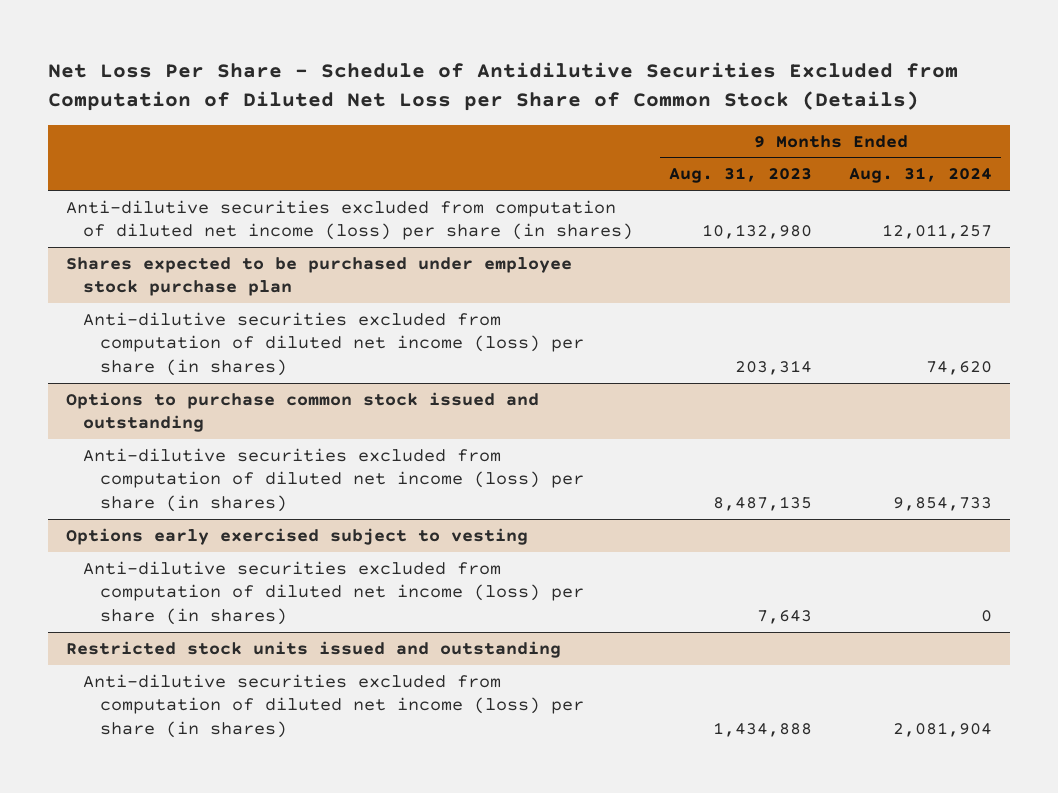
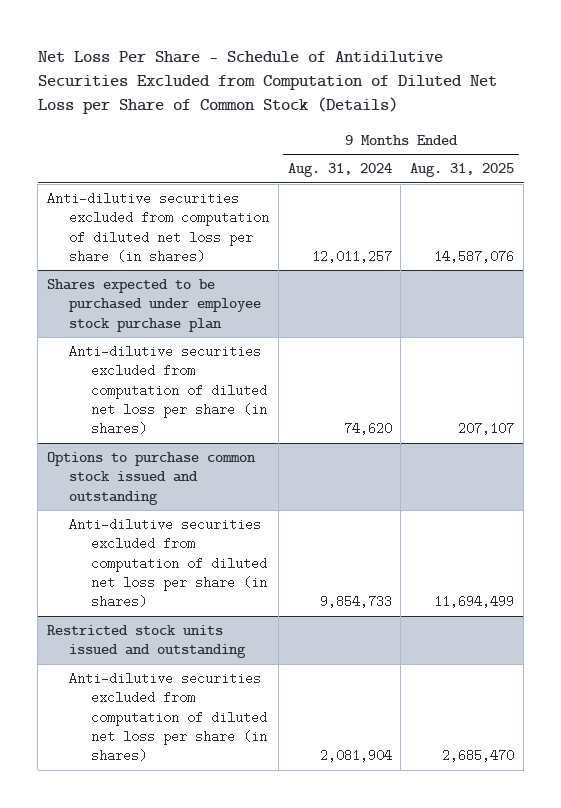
- | 9 Months Ended Aug. 31, 2023 | 9 Months Ended Aug. 31, 2024
+ | 9 Months Ended Aug. 31, 2024 | 9 Months Ended Aug. 31, 2025
- Anti-dilutive securities excluded from computation of diluted net income (loss) per share (in shares) | 10,132,980 | 12,011,257
+ Anti-dilutive securities excluded from computation of diluted net loss per share (in shares) | 12,011,257 | 14,587,076
@ Shares expected to be purchased under employee stock purchase plan
- Anti-dilutive securities excluded from computation of diluted net income (loss) per share (in shares) | 203,314 | 74,620
+ Anti-dilutive securities excluded from computation of diluted net loss per share (in shares) | 74,620 | 207,107
@ Options to purchase common stock issued and outstanding
- Anti-dilutive securities excluded from computation of diluted net income (loss) per share (in shares) | 8,487,135 | 9,854,733
- Options early exercised subject to vesting
- Anti-dilutive securities excluded from computation of diluted net income (loss) per share (in shares) | 7,643 | 0
@ Options to purchase common stock issued and outstanding
+ Anti-dilutive securities excluded from computation of diluted net loss per share (in shares) | 9,854,733 | 11,694,499
@ Restricted stock units issued and outstanding
- Anti-dilutive securities excluded from computation of diluted net income (loss) per share (in shares) | 1,434,888 | 2,081,904
+ Anti-dilutive securities excluded from computation of diluted net loss per share (in shares) | 2,081,904 | 2,685,470

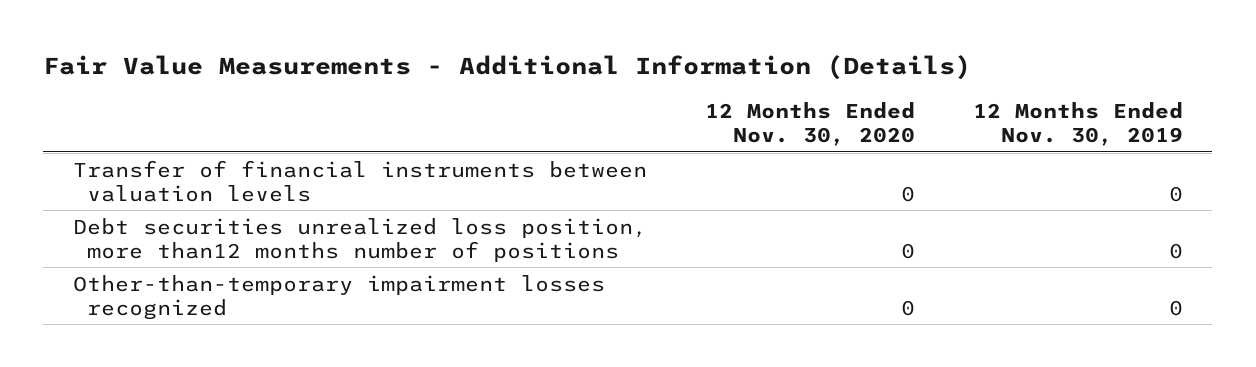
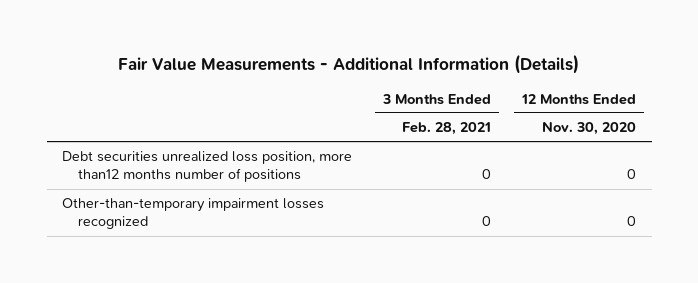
- | 12 Months Ended Nov. 30, 2020 | 12 Months Ended Nov. 30, 2019
+ | 3 Months Ended Feb. 28, 2021 | 12 Months Ended Nov. 30, 2020
- Transfer of financial instruments between valuation levels | 0 | 0

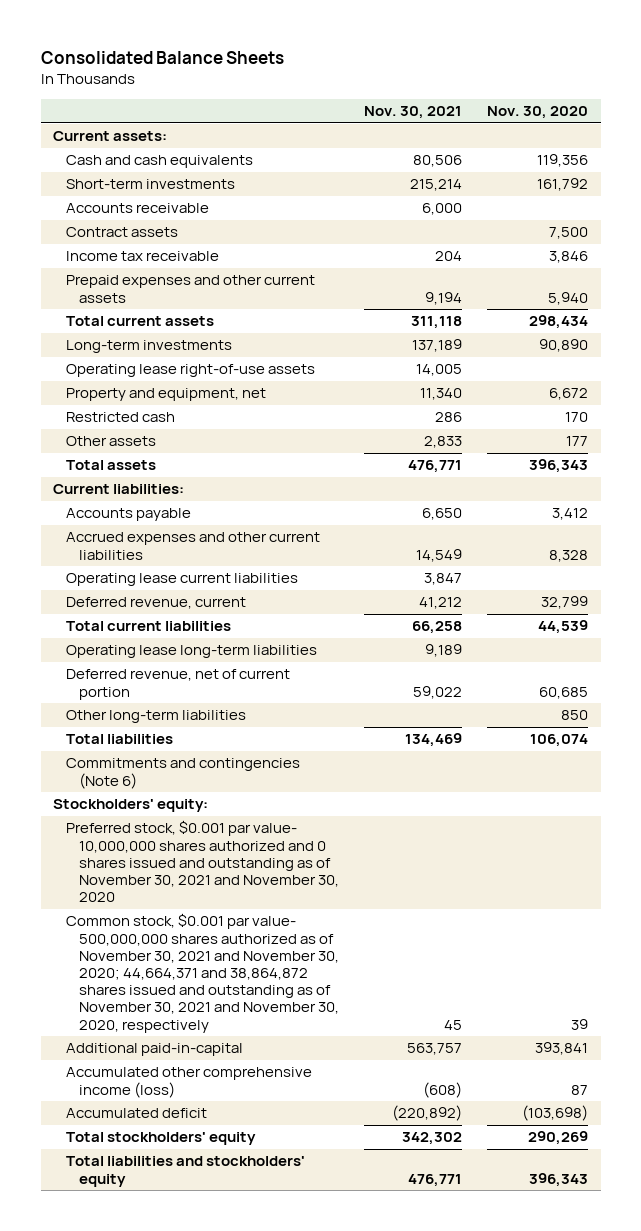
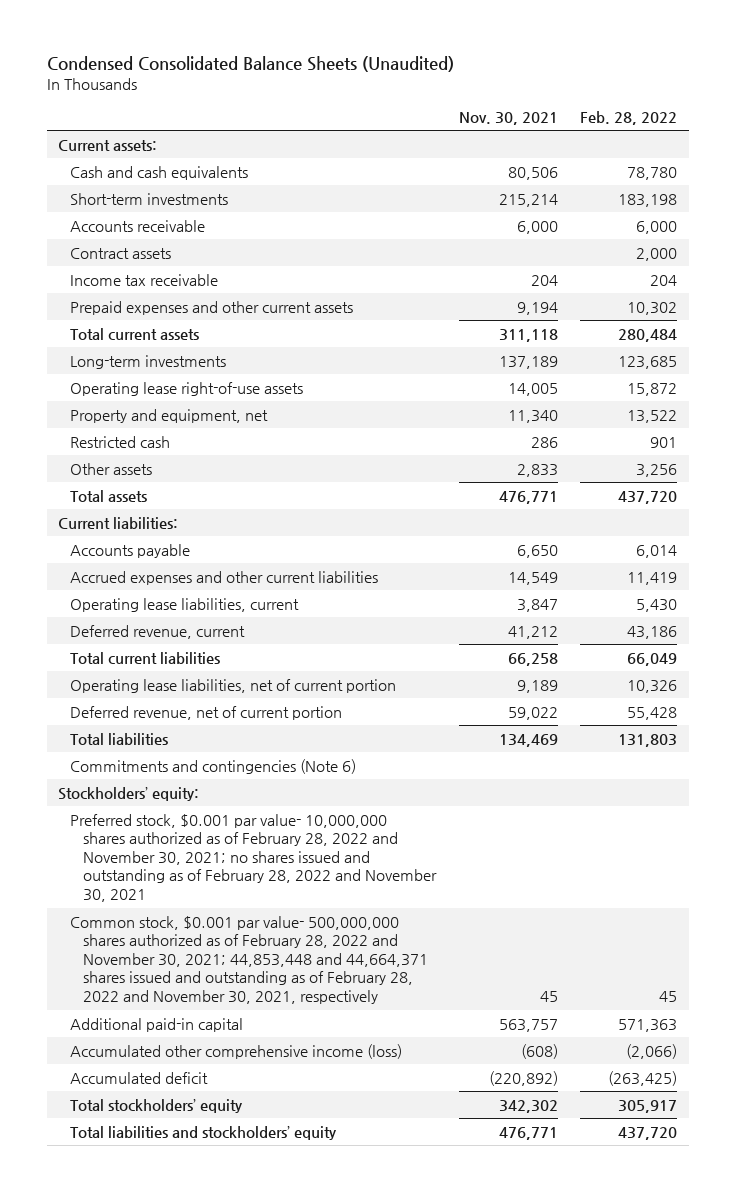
- Consolidated Balance Sheets
+ Condensed Consolidated Balance Sheets (Unaudited)
- | Nov. 30, 2021 | Nov. 30, 2020
+ | Nov. 30, 2021 | Feb. 28, 2022
- Operating lease current liabilities | 3,847 |
+ Operating lease liabilities, current | 3,847 | 5,430
- Operating lease long-term liabilities | 9,189 |
+ Operating lease liabilities, net of current portion | 9,189 | 10,326
- Other long-term liabilities | | 850
- Stockholders' equity:
- Preferred stock, $0.001 par value- 10,000,000 shares authorized and 0 shares issued and outstanding as of November 30, 2021 and November 30, 2020
- Common stock, $0.001 par value- 500,000,000 shares authorized as of November 30, 2021 and November 30, 2020; 44,664,371 and 38,864,872 shares issued and outstanding as of November 30, 2021 and November 30, 2020, respectively | 45 | 39
- Additional paid-in-capital | 563,757 | 393,841
+ Stockholdersʼ equity:
+ Preferred stock, $0.001 par value- 10,000,000 shares authorized as of February 28, 2022 and November 30, 2021; no shares issued and outstanding as of February 28, 2022 and November 30, 2021
+ Common stock, $0.001 par value- 500,000,000 shares authorized as of February 28, 2022 and November 30, 2021; 44,853,448 and 44,664,371 shares issued and outstanding as of February 28, 2022 and November 30, 2021, respectively | 45 | 45
+ Additional paid-in capital | 563,757 | 571,363
- Total stockholders' equity | 342,302 | 290,269
- Total liabilities and stockholders' equity | 476,771 | 396,343
+ Total stockholdersʼ equity | 342,302 | 305,917
+ Total liabilities and stockholdersʼ equity | 476,771 | 437,720

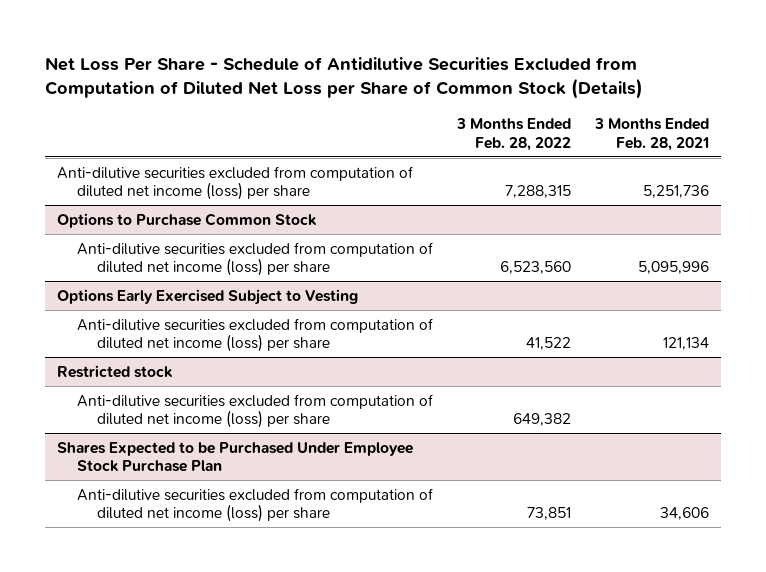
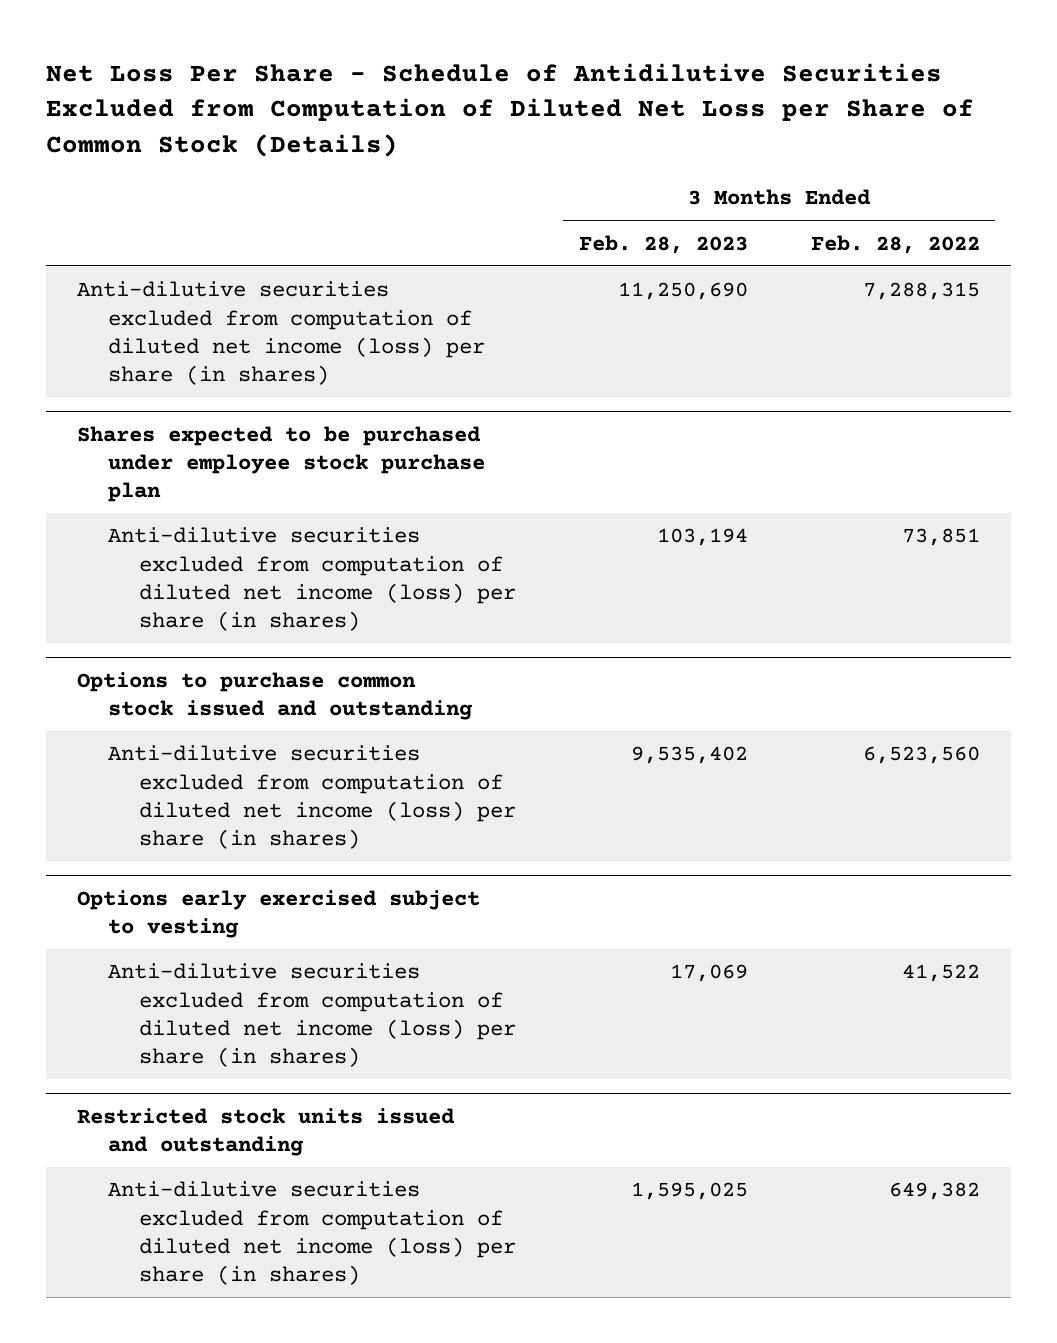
- | 3 Months Ended Feb. 28, 2022 | 3 Months Ended Feb. 28, 2021
+ | 3 Months Ended Feb. 28, 2023 | 3 Months Ended Feb. 28, 2022
- Anti-dilutive securities excluded from computation of diluted net income (loss) per share | 7,288,315 | 5,251,736
- Options to Purchase Common Stock
- Anti-dilutive securities excluded from computation of diluted net income (loss) per share | 6,523,560 | 5,095,996
- Options Early Exercised Subject to Vesting
- Anti-dilutive securities excluded from computation of diluted net income (loss) per share | 41,522 | 121,134
- Restricted stock
- Anti-dilutive securities excluded from computation of diluted net income (loss) per share | 649,382 |
- Shares Expected to be Purchased Under Employee Stock Purchase Plan
- Anti-dilutive securities excluded from computation of diluted net income (loss) per share | 73,851 | 34,606
+ Anti-dilutive securities excluded from computation of diluted net income (loss) per share (in shares) | 11,250,690 | 7,288,315
+ Shares expected to be purchased under employee stock purchase plan
+ Anti-dilutive securities excluded from computation of diluted net income (loss) per share (in shares) | 103,194 | 73,851
+ Options to purchase common stock issued and outstanding
+ Anti-dilutive securities excluded from computation of diluted net income (loss) per share (in shares) | 9,535,402 | 6,523,560
+ Options early exercised subject to vesting
+ Anti-dilutive securities excluded from computation of diluted net income (loss) per share (in shares) | 17,069 | 41,522
+ Restricted stock units issued and outstanding
+ Anti-dilutive securities excluded from computation of diluted net income (loss) per share (in shares) | 1,595,025 | 649,382

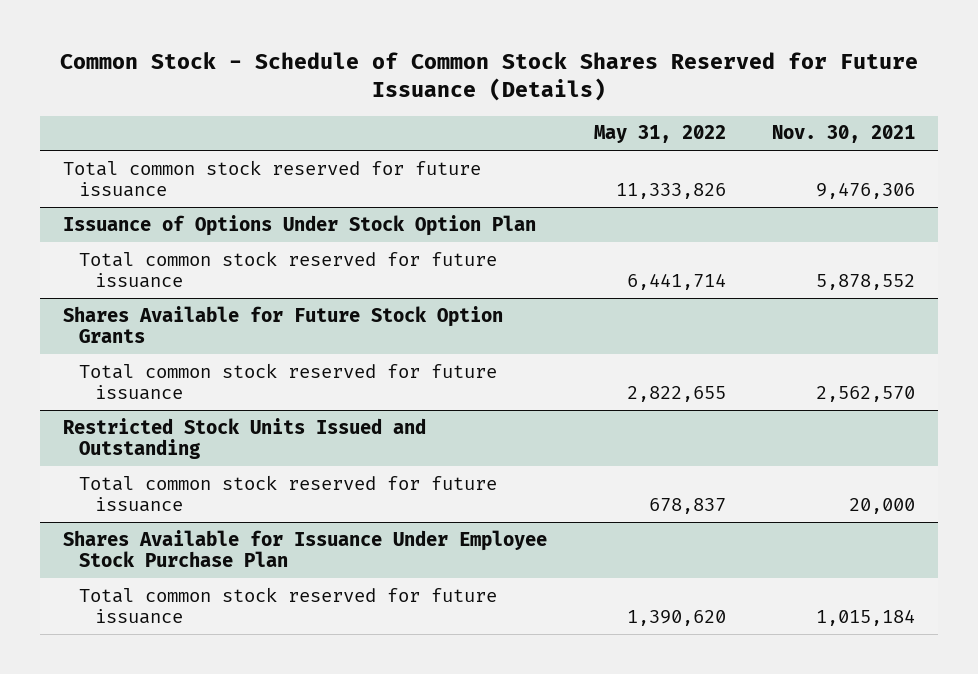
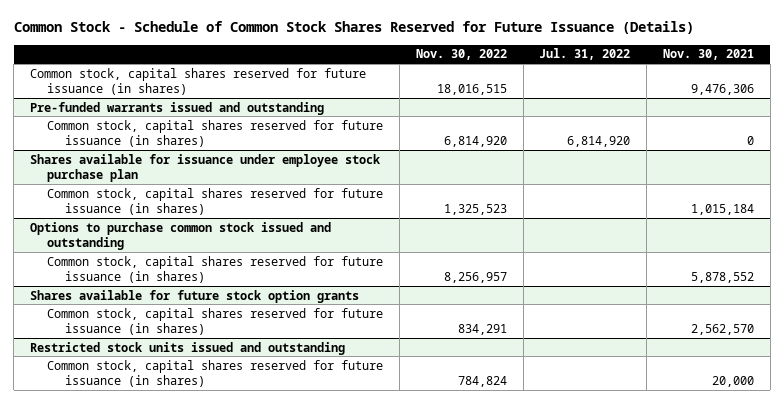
- | May 31, 2022 | Nov. 30, 2021
+ | Nov. 30, 2022 | Jul. 31, 2022 | Nov. 30, 2021
- Total common stock reserved for future issuance | 11,333,826 | 9,476,306
- Issuance of Options Under Stock Option Plan
- Total common stock reserved for future issuance | 6,441,714 | 5,878,552
- Shares Available for Future Stock Option Grants
- Total common stock reserved for future issuance | 2,822,655 | 2,562,570
- Restricted Stock Units Issued and Outstanding
- Total common stock reserved for future issuance | 678,837 | 20,000
- Shares Available for Issuance Under Employee Stock Purchase Plan
- Total common stock reserved for future issuance | 1,390,620 | 1,015,184
+ Common stock, capital shares reserved for future issuance (in shares) | 18,016,515 | | 9,476,306
+ Pre-funded warrants issued and outstanding
+ Common stock, capital shares reserved for future issuance (in shares) | 6,814,920 | 6,814,920 | 0
+ Shares available for issuance under employee stock purchase plan
+ Common stock, capital shares reserved for future issuance (in shares) | 1,325,523 | | 1,015,184
+ Options to purchase common stock issued and outstanding
+ Common stock, capital shares reserved for future issuance (in shares) | 8,256,957 | | 5,878,552
+ Shares available for future stock option grants
+ Common stock, capital shares reserved for future issuance (in shares) | 834,291 | | 2,562,570
+ Restricted stock units issued and outstanding
+ Common stock, capital shares reserved for future issuance (in shares) | 784,824 | | 20,000

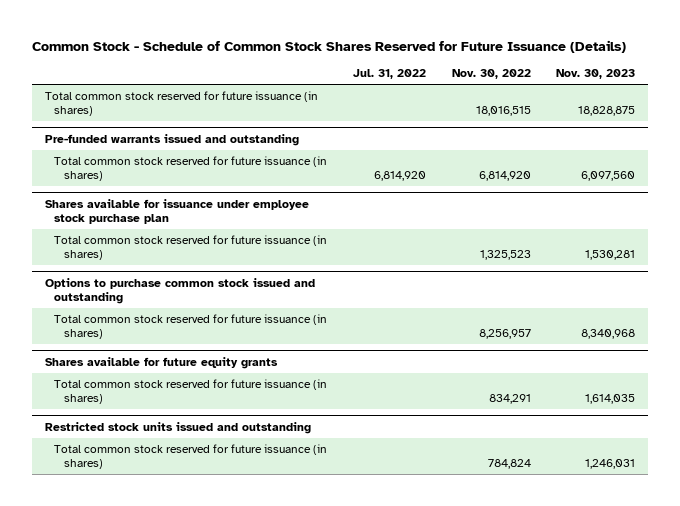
- | Nov. 30, 2022 | Jul. 31, 2022 | Nov. 30, 2021
+ | Jul. 31, 2022 | Nov. 30, 2022 | Nov. 30, 2023
- Common stock, capital shares reserved for future issuance (in shares) | 18,016,515 | | 9,476,306
+ Total common stock reserved for future issuance (in shares) | | 18,016,515 | 18,828,875
@ Pre-funded warrants issued and outstanding
- Common stock, capital shares reserved for future issuance (in shares) | 6,814,920 | 6,814,920 | 0
+ Total common stock reserved for future issuance (in shares) | 6,814,920 | 6,814,920 | 6,097,560
@ Shares available for issuance under employee stock purchase plan
- Common stock, capital shares reserved for future issuance (in shares) | 1,325,523 | | 1,015,184
+ Total common stock reserved for future issuance (in shares) | | 1,325,523 | 1,530,281
@ Options to purchase common stock issued and outstanding
- Common stock, capital shares reserved for future issuance (in shares) | 8,256,957 | | 5,878,552
- Shares available for future stock option grants
- Common stock, capital shares reserved for future issuance (in shares) | 834,291 | | 2,562,570
@ Options to purchase common stock issued and outstanding
+ Total common stock reserved for future issuance (in shares) | | 8,256,957 | 8,340,968
+ Shares available for future equity grants
+ Total common stock reserved for future issuance (in shares) | | 834,291 | 1,614,035
@ Restricted stock units issued and outstanding
- Common stock, capital shares reserved for future issuance (in shares) | 784,824 | | 20,000
+ Total common stock reserved for future issuance (in shares) | | 784,824 | 1,246,031

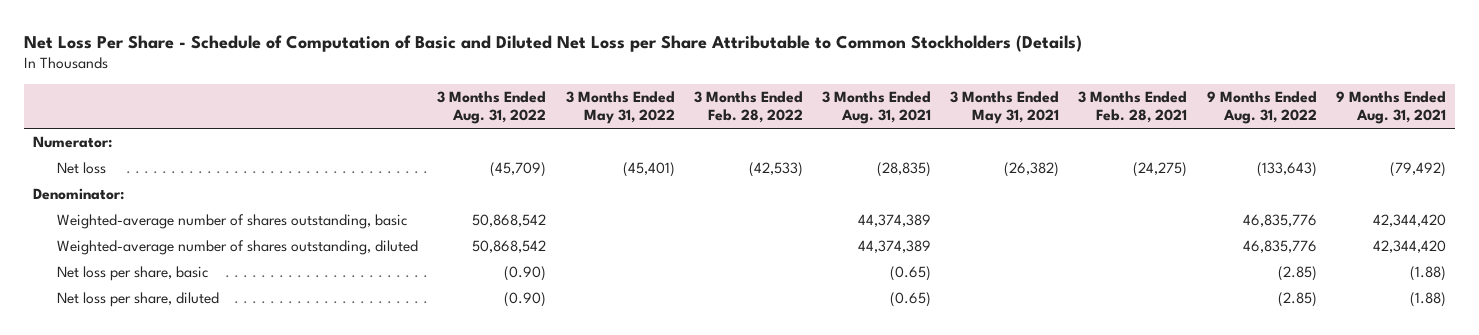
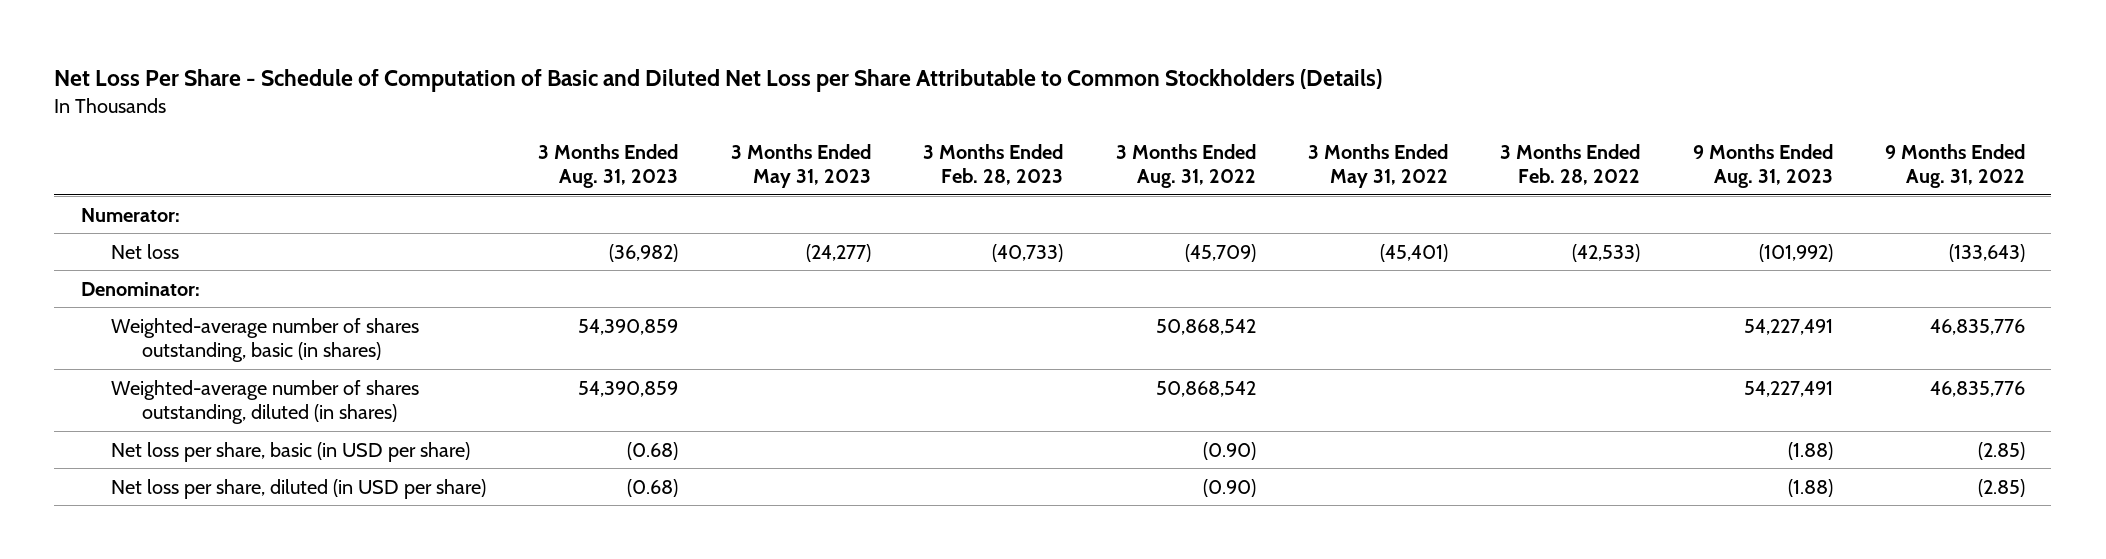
- | 3 Months Ended Aug. 31, 2022 | 3 Months Ended May 31, 2022 | 3 Months Ended Feb. 28, 2022 | 3 Months Ended Aug. 31, 2021 | 3 Months Ended May 31, 2021 | 3 Months Ended Feb. 28, 2021 | 9 Months Ended Aug. 31, 2022 | 9 Months Ended Aug. 31, 2021
+ | 3 Months Ended Aug. 31, 2023 | 3 Months Ended May 31, 2023 | 3 Months Ended Feb. 28, 2023 | 3 Months Ended Aug. 31, 2022 | 3 Months Ended May 31, 2022 | 3 Months Ended Feb. 28, 2022 | 9 Months Ended Aug. 31, 2023 | 9 Months Ended Aug. 31, 2022
- Weighted-average number of shares outstanding, basic | 50,868,542 | | | 44,374,389 | | | 46,835,776 | 42,344,420
- Weighted-average number of shares outstanding, diluted | 50,868,542 | | | 44,374,389 | | | 46,835,776 | 42,344,420
- Net loss per share, basic | (0.90) | | | (0.65) | | | (2.85) | (1.88)
- Net loss per share, diluted | (0.90) | | | (0.65) | | | (2.85) | (1.88)
+ Weighted-average number of shares outstanding, basic (in shares) | 54,390,859 | | | 50,868,542 | | | 54,227,491 | 46,835,776
+ Weighted-average number of shares outstanding, diluted (in shares) | 54,390,859 | | | 50,868,542 | | | 54,227,491 | 46,835,776
+ Net loss per share, basic (in USD per share) | (0.68) | | | (0.90) | | | (1.88) | (2.85)
+ Net loss per share, diluted (in USD per share) | (0.68) | | | (0.90) | | | (1.88) | (2.85)

